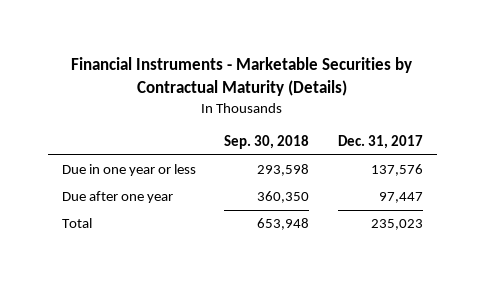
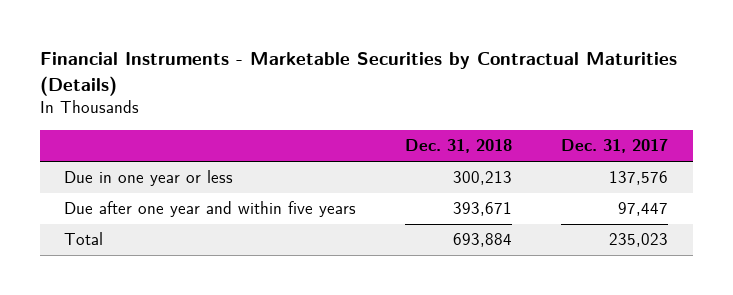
- Financial Instruments - Marketable Securities by Contractual Maturity (Details)
+ Financial Instruments - Marketable Securities by Contractual Maturities (Details)
- | Sep. 30, 2018 | Dec. 31, 2017
+ | Dec. 31, 2018 | Dec. 31, 2017
- Due after one year | 360,350 | 97,447
+ Due after one year and within five years | 393,671 | 97,447

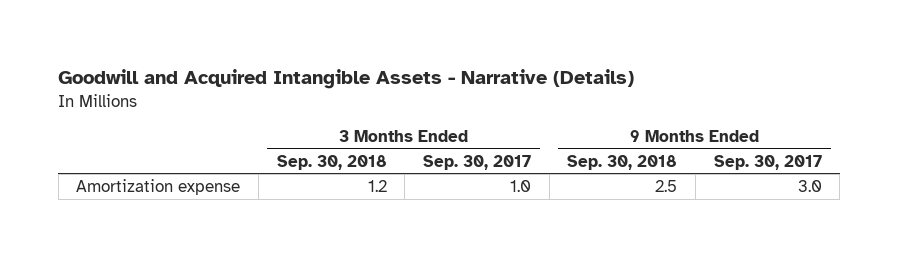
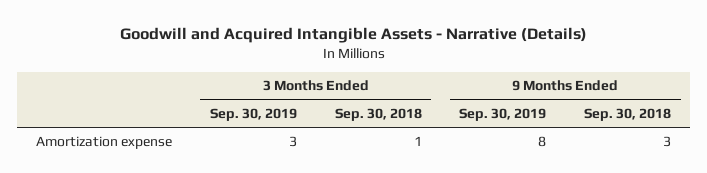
- | 3 Months Ended Sep. 30, 2018 | 3 Months Ended Sep. 30, 2017 | 9 Months Ended Sep. 30, 2018 | 9 Months Ended Sep. 30, 2017
+ | 3 Months Ended Sep. 30, 2019 | 3 Months Ended Sep. 30, 2018 | 9 Months Ended Sep. 30, 2019 | 9 Months Ended Sep. 30, 2018
- Amortization expense | 1.2 | 1.0 | 2.5 | 3.0
+ Amortization expense | 3 | 1 | 8 | 3

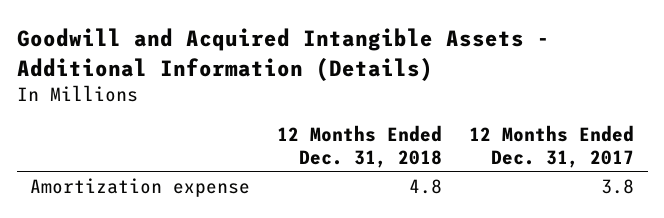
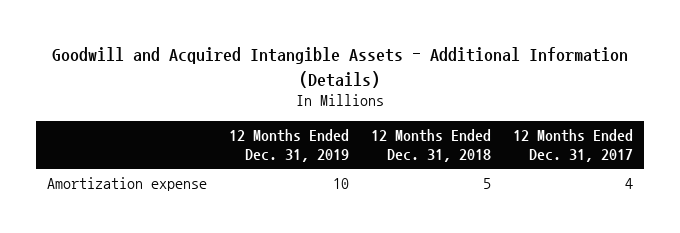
- | 12 Months Ended Dec. 31, 2018 | 12 Months Ended Dec. 31, 2017
+ | 12 Months Ended Dec. 31, 2019 | 12 Months Ended Dec. 31, 2018 | 12 Months Ended Dec. 31, 2017
- Amortization expense | 4.8 | 3.8
+ Amortization expense | 10 | 5 | 4

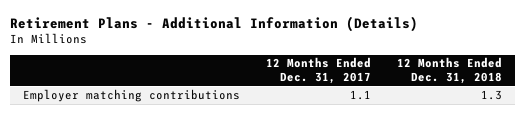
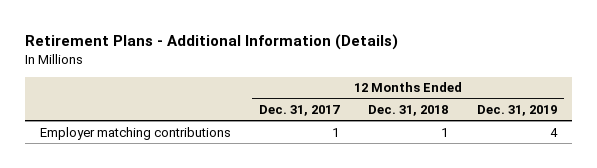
- | 12 Months Ended Dec. 31, 2017 | 12 Months Ended Dec. 31, 2018
+ | 12 Months Ended Dec. 31, 2017 | 12 Months Ended Dec. 31, 2018 | 12 Months Ended Dec. 31, 2019
- Employer matching contributions | 1.1 | 1.3
+ Employer matching contributions | 1 | 1 | 4

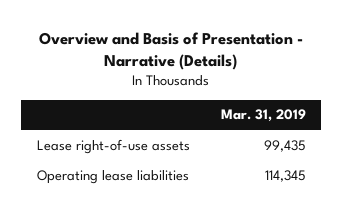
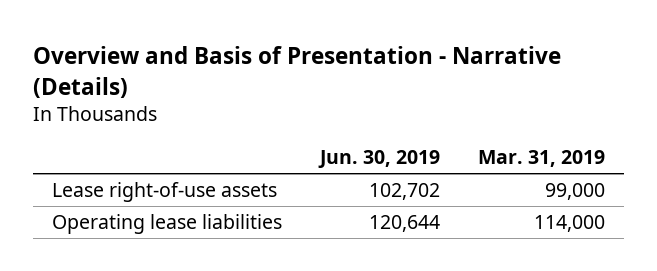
- | Mar. 31, 2019
+ | Jun. 30, 2019 | Mar. 31, 2019
- Lease right-of-use assets | 99,435
- Operating lease liabilities | 114,345
+ Lease right-of-use assets | 102,702 | 99,000
+ Operating lease liabilities | 120,644 | 114,000

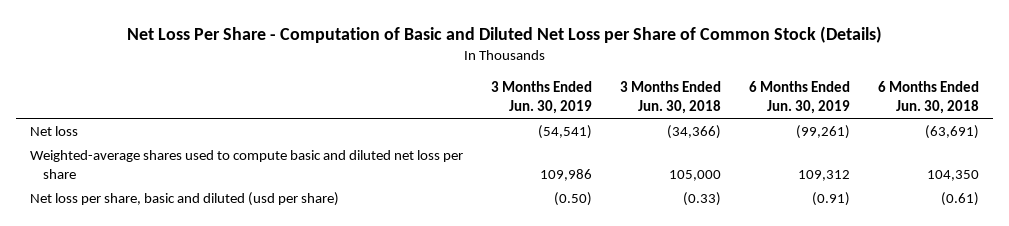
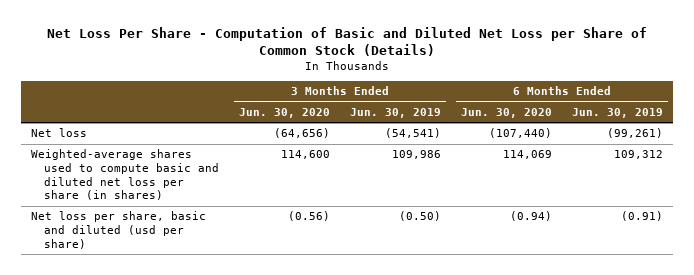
- | 3 Months Ended Jun. 30, 2019 | 3 Months Ended Jun. 30, 2018 | 6 Months Ended Jun. 30, 2019 | 6 Months Ended Jun. 30, 2018
+ | 3 Months Ended Jun. 30, 2020 | 3 Months Ended Jun. 30, 2019 | 6 Months Ended Jun. 30, 2020 | 6 Months Ended Jun. 30, 2019
- Weighted-average shares used to compute basic and diluted net loss per share | 109,986 | 105,000 | 109,312 | 104,350
+ Weighted-average shares used to compute basic and diluted net loss per share (in shares) | 114,600 | 109,986 | 114,069 | 109,312

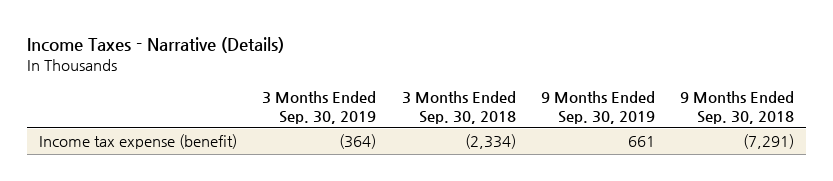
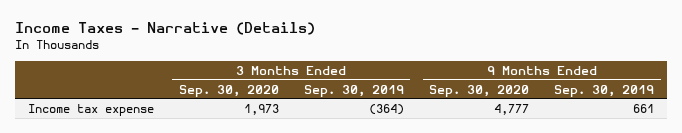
- | 3 Months Ended Sep. 30, 2019 | 3 Months Ended Sep. 30, 2018 | 9 Months Ended Sep. 30, 2019 | 9 Months Ended Sep. 30, 2018
+ | 3 Months Ended Sep. 30, 2020 | 3 Months Ended Sep. 30, 2019 | 9 Months Ended Sep. 30, 2020 | 9 Months Ended Sep. 30, 2019
- Income tax expense (benefit) | (364) | (2,334) | 661 | (7,291)
+ Income tax expense | 1,973 | (364) | 4,777 | 661

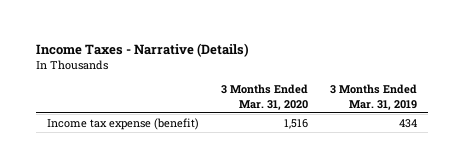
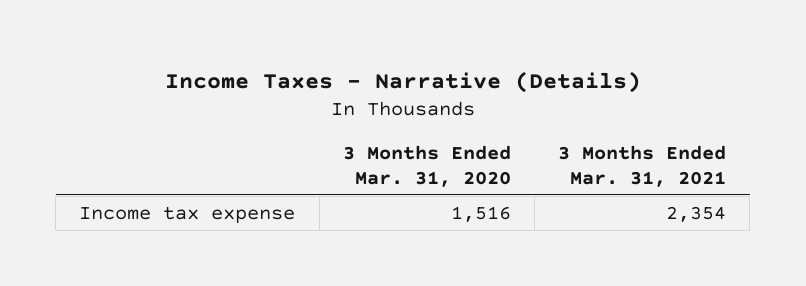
- | 3 Months Ended Mar. 31, 2020 | 3 Months Ended Mar. 31, 2019
+ | 3 Months Ended Mar. 31, 2020 | 3 Months Ended Mar. 31, 2021
- Income tax expense (benefit) | 1,516 | 434
+ Income tax expense | 1,516 | 2,354

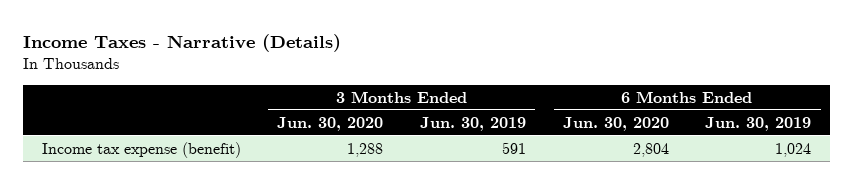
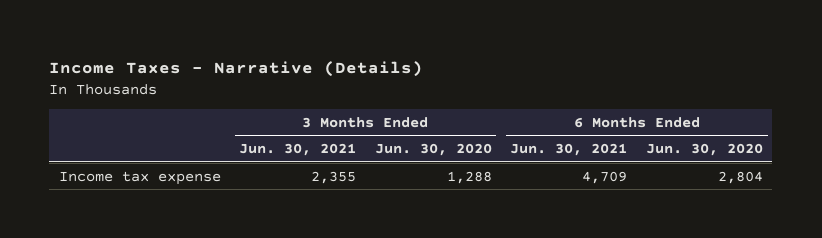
- | 3 Months Ended Jun. 30, 2020 | 3 Months Ended Jun. 30, 2019 | 6 Months Ended Jun. 30, 2020 | 6 Months Ended Jun. 30, 2019
+ | 3 Months Ended Jun. 30, 2021 | 3 Months Ended Jun. 30, 2020 | 6 Months Ended Jun. 30, 2021 | 6 Months Ended Jun. 30, 2020
- Income tax expense (benefit) | 1,288 | 591 | 2,804 | 1,024
+ Income tax expense | 2,355 | 1,288 | 4,709 | 2,804

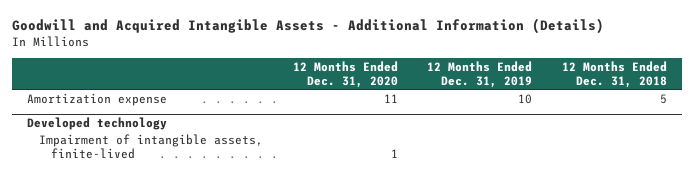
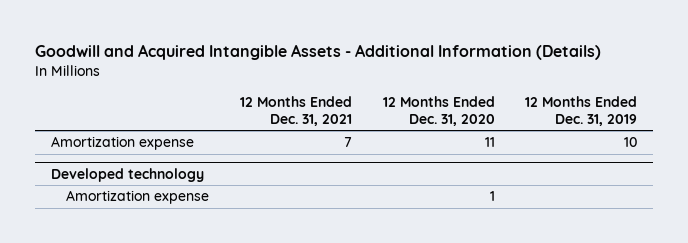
- | 12 Months Ended Dec. 31, 2020 | 12 Months Ended Dec. 31, 2019 | 12 Months Ended Dec. 31, 2018
+ | 12 Months Ended Dec. 31, 2021 | 12 Months Ended Dec. 31, 2020 | 12 Months Ended Dec. 31, 2019
@ Developed technology
- Impairment of intangible assets, finite-lived | 1 | |
+ Amortization expense | | 1 |

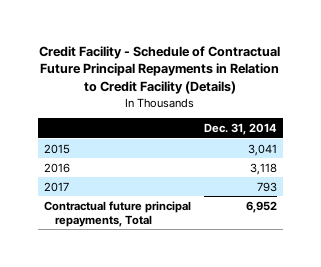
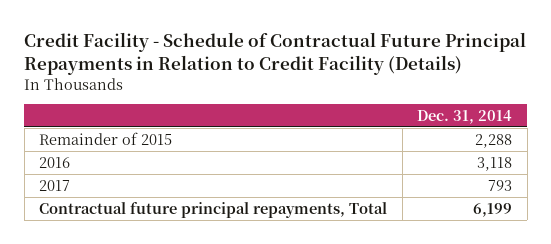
- 2015 | 3,041
+ Remainder of 2015 | 2,288
- Contractual future principal repayments, Total | 6,952
+ Contractual future principal repayments, Total | 6,199

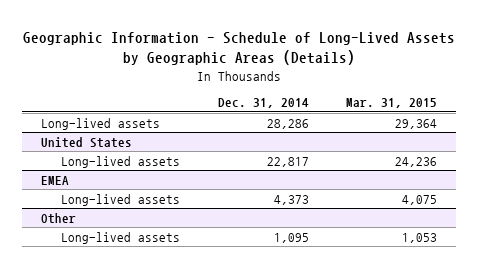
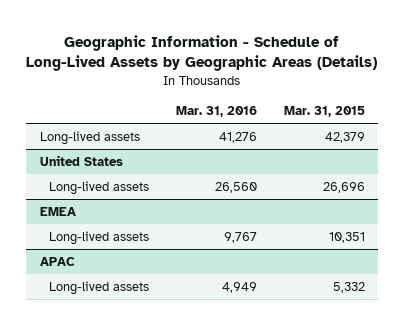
- | Dec. 31, 2014 | Mar. 31, 2015
+ | Mar. 31, 2016 | Mar. 31, 2015
- Long-lived assets | 28,286 | 29,364
+ Long-lived assets | 41,276 | 42,379
@ United States
- Long-lived assets | 22,817 | 24,236
+ Long-lived assets | 26,560 | 26,696
@ EMEA
- Long-lived assets | 4,373 | 4,075
- Other
- Long-lived assets | 1,095 | 1,053
@ EMEA
+ Long-lived assets | 9,767 | 10,351
+ APAC
+ Long-lived assets | 4,949 | 5,332

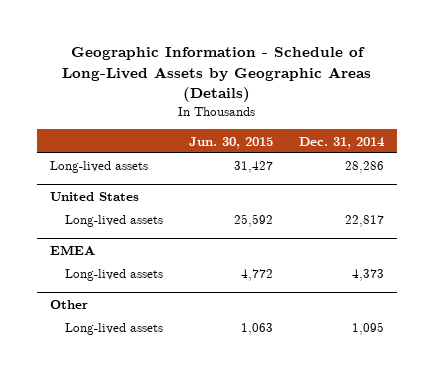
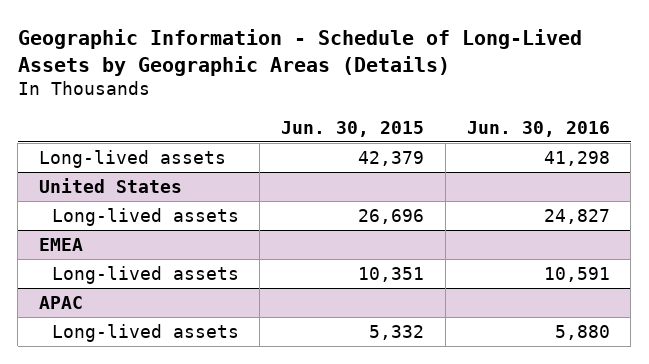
- | Jun. 30, 2015 | Dec. 31, 2014
+ | Jun. 30, 2015 | Jun. 30, 2016
- Long-lived assets | 31,427 | 28,286
+ Long-lived assets | 42,379 | 41,298
@ United States
- Long-lived assets | 25,592 | 22,817
+ Long-lived assets | 26,696 | 24,827
@ EMEA
- Long-lived assets | 4,772 | 4,373
- Other
- Long-lived assets | 1,063 | 1,095
@ EMEA
+ Long-lived assets | 10,351 | 10,591
+ APAC
+ Long-lived assets | 5,332 | 5,880

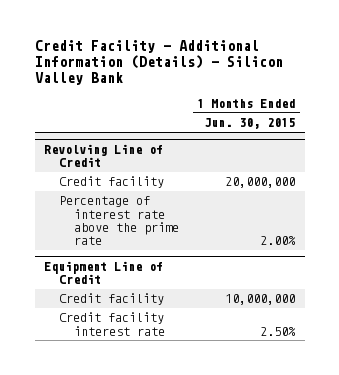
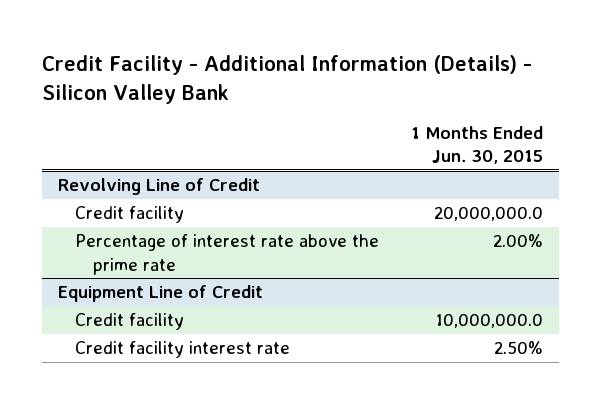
@ Revolving Line of Credit
- Credit facility | 20,000,000
+ Credit facility | 20,000,000.0
@ Equipment Line of Credit
- Credit facility | 10,000,000
+ Credit facility | 10,000,000.0

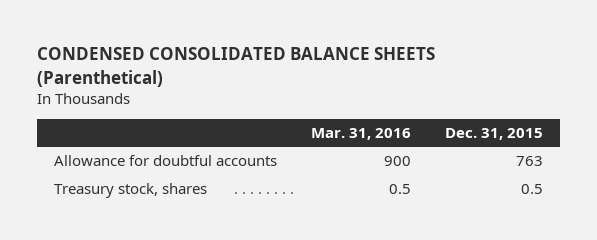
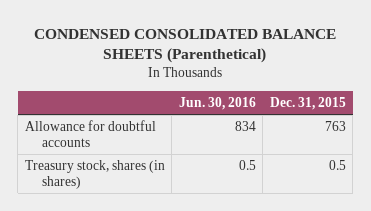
- | Mar. 31, 2016 | Dec. 31, 2015
+ | Jun. 30, 2016 | Dec. 31, 2015
- Treasury stock, shares | 0.5 | 0.5
+ Treasury stock, shares (in shares) | 0.5 | 0.5

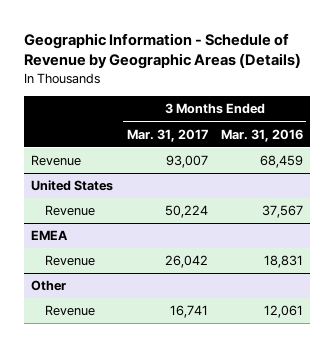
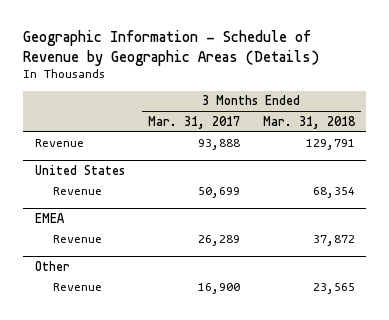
- | 3 Months Ended Mar. 31, 2017 | 3 Months Ended Mar. 31, 2016
+ | 3 Months Ended Mar. 31, 2017 | 3 Months Ended Mar. 31, 2018
- Revenue | 93,007 | 68,459
+ Revenue | 93,888 | 129,791
@ United States
- Revenue | 50,224 | 37,567
+ Revenue | 50,699 | 68,354
@ EMEA
- Revenue | 26,042 | 18,831
+ Revenue | 26,289 | 37,872
@ Other
- Revenue | 16,741 | 12,061
+ Revenue | 16,900 | 23,565

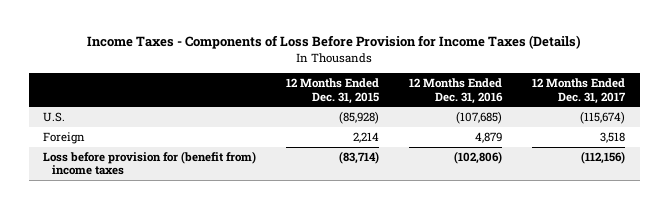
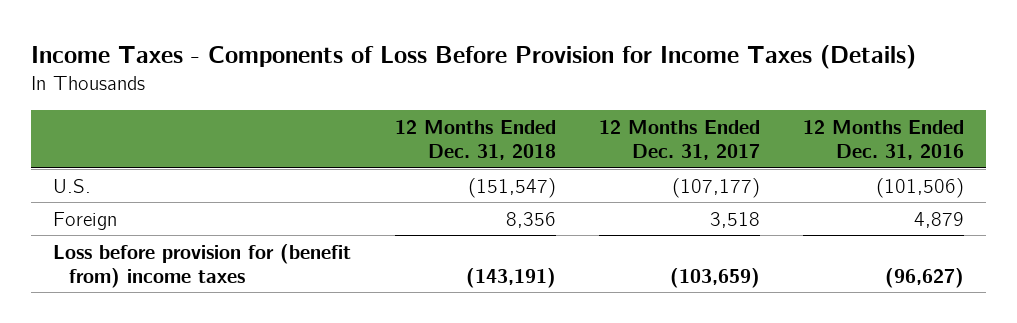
- | 12 Months Ended Dec. 31, 2015 | 12 Months Ended Dec. 31, 2016 | 12 Months Ended Dec. 31, 2017
+ | 12 Months Ended Dec. 31, 2018 | 12 Months Ended Dec. 31, 2017 | 12 Months Ended Dec. 31, 2016
- U.S. | (85,928) | (107,685) | (115,674)
+ U.S. | (151,547) | (107,177) | (101,506)
- Loss before provision for (benefit from) income taxes | (83,714) | (102,806) | (112,156)
+ Loss before provision for (benefit from) income taxes | (143,191) | (103,659) | (96,627)

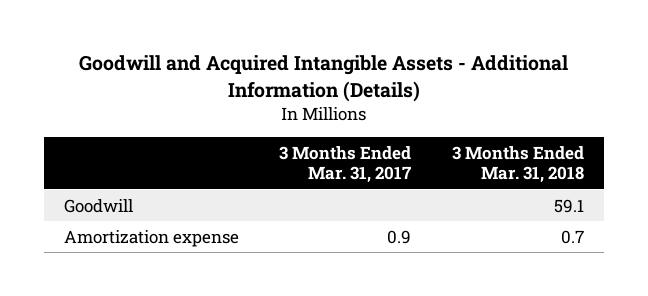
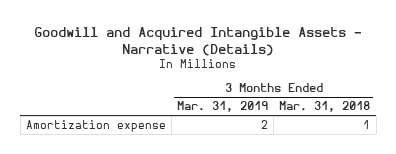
- Goodwill and Acquired Intangible Assets - Additional Information (Details)
+ Goodwill and Acquired Intangible Assets - Narrative (Details)
- | 3 Months Ended Mar. 31, 2017 | 3 Months Ended Mar. 31, 2018
+ | 3 Months Ended Mar. 31, 2019 | 3 Months Ended Mar. 31, 2018
- Goodwill | | 59.1
- Amortization expense | 0.9 | 0.7
+ Amortization expense | 2 | 1

